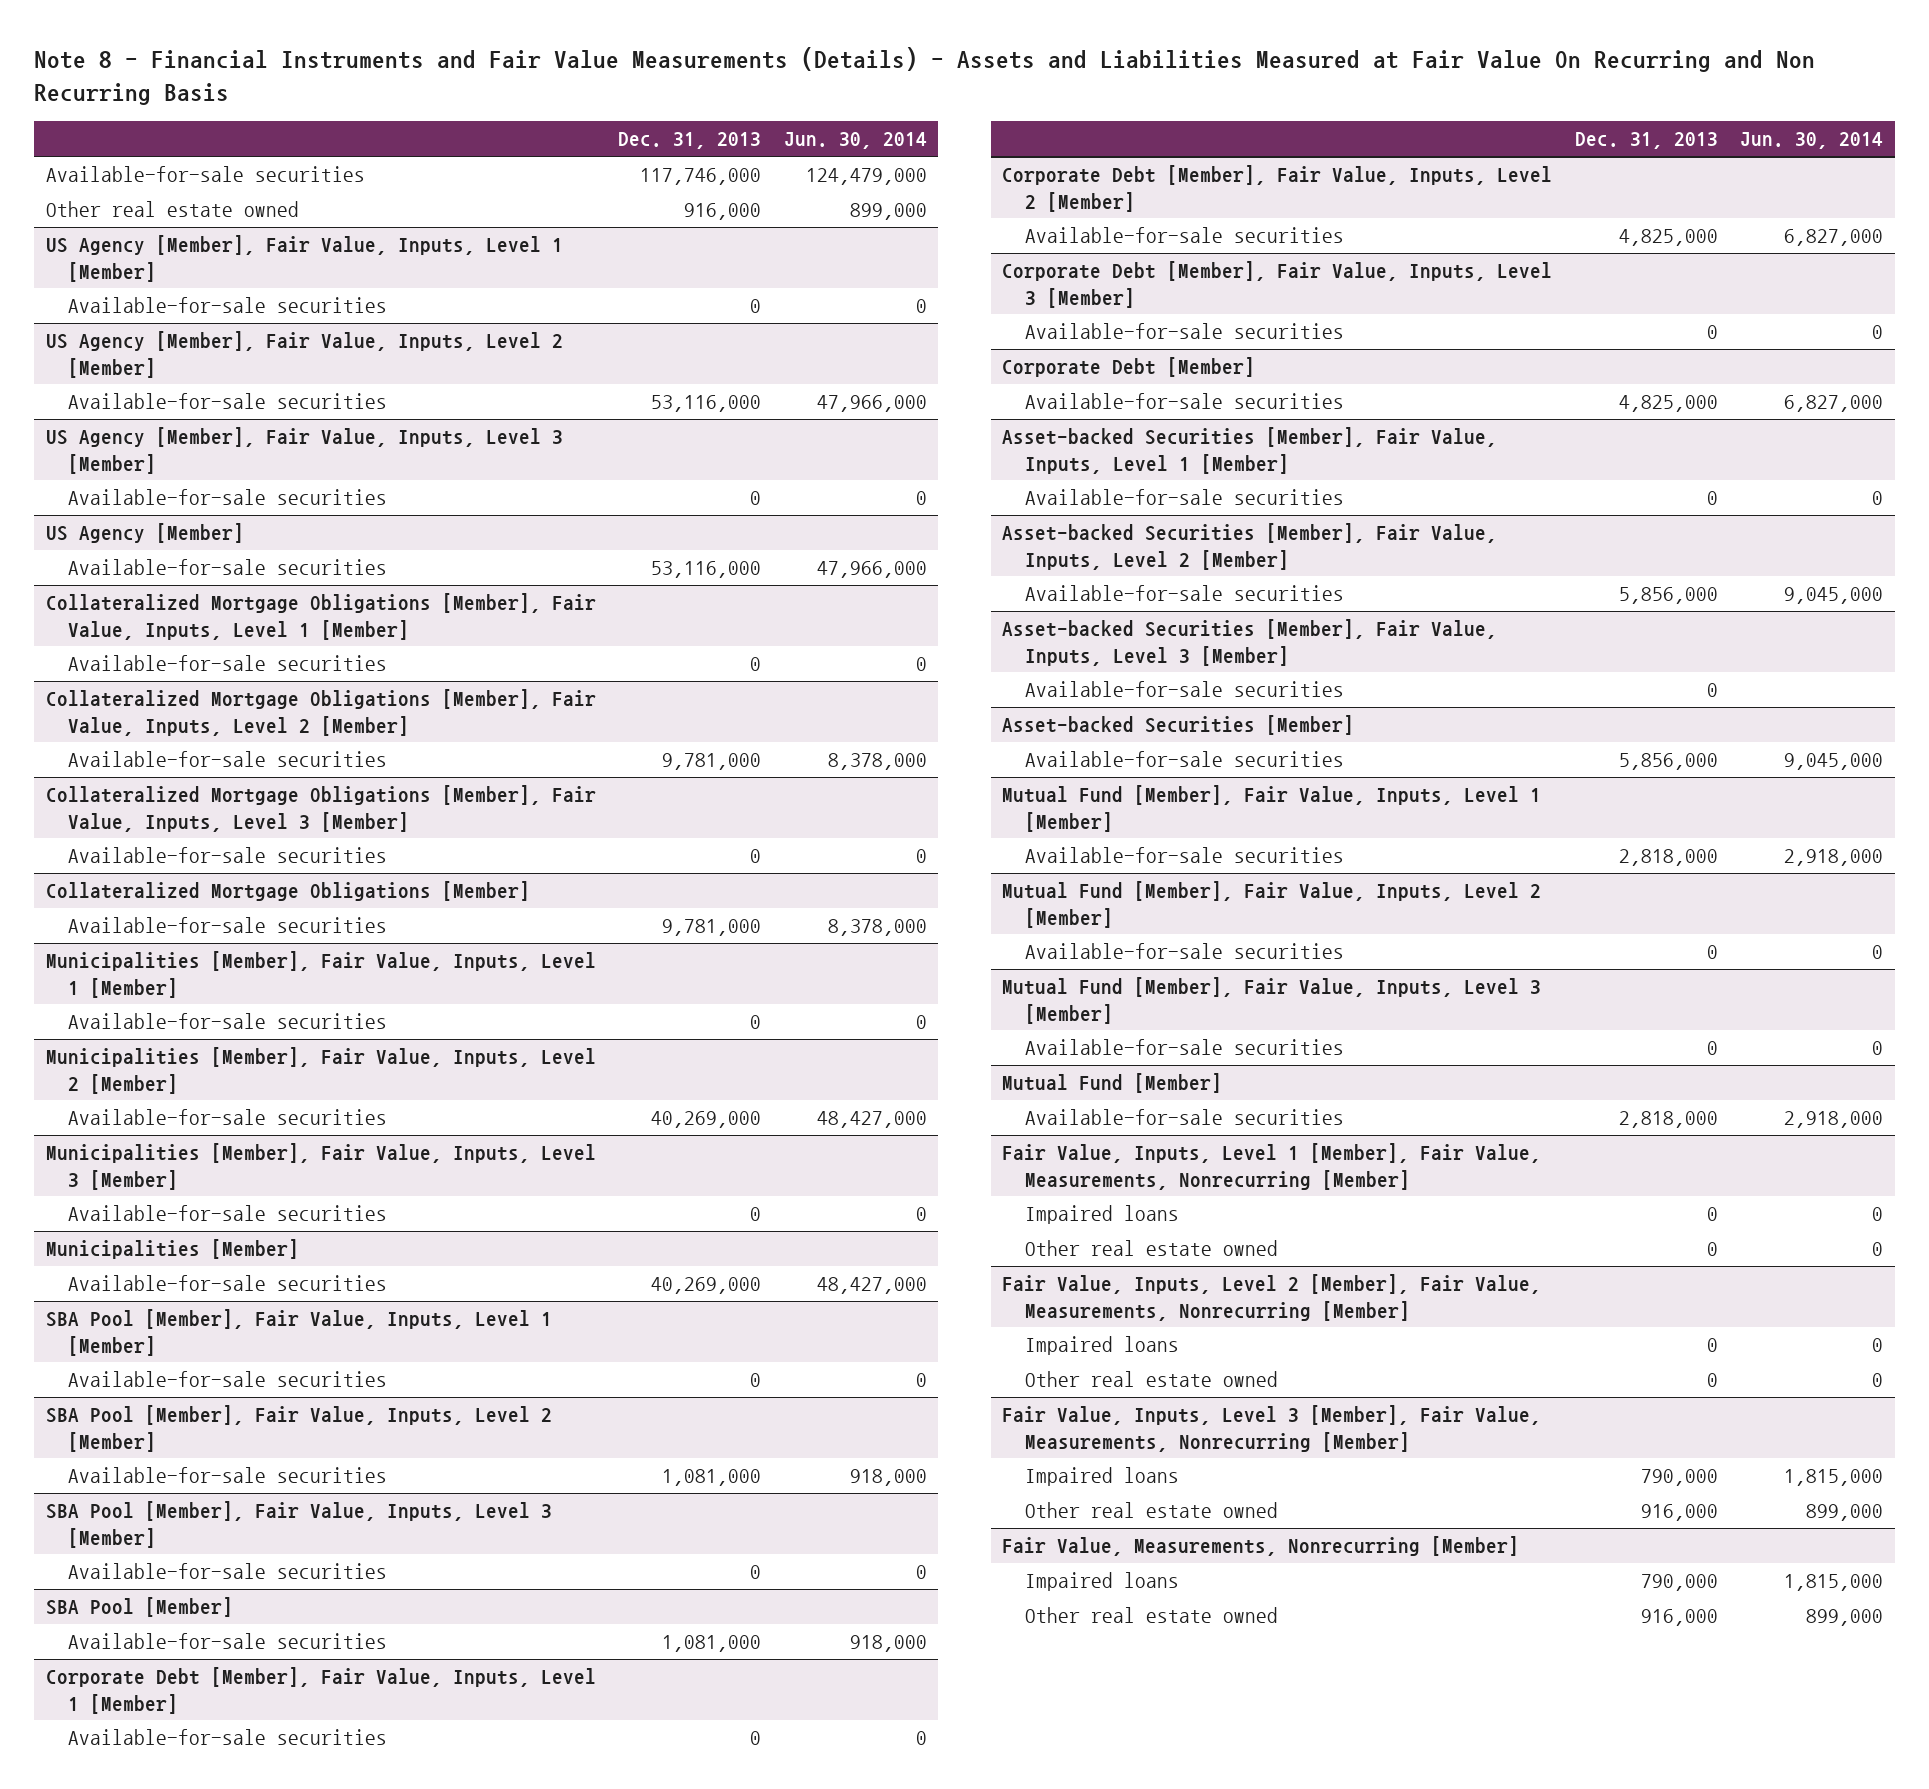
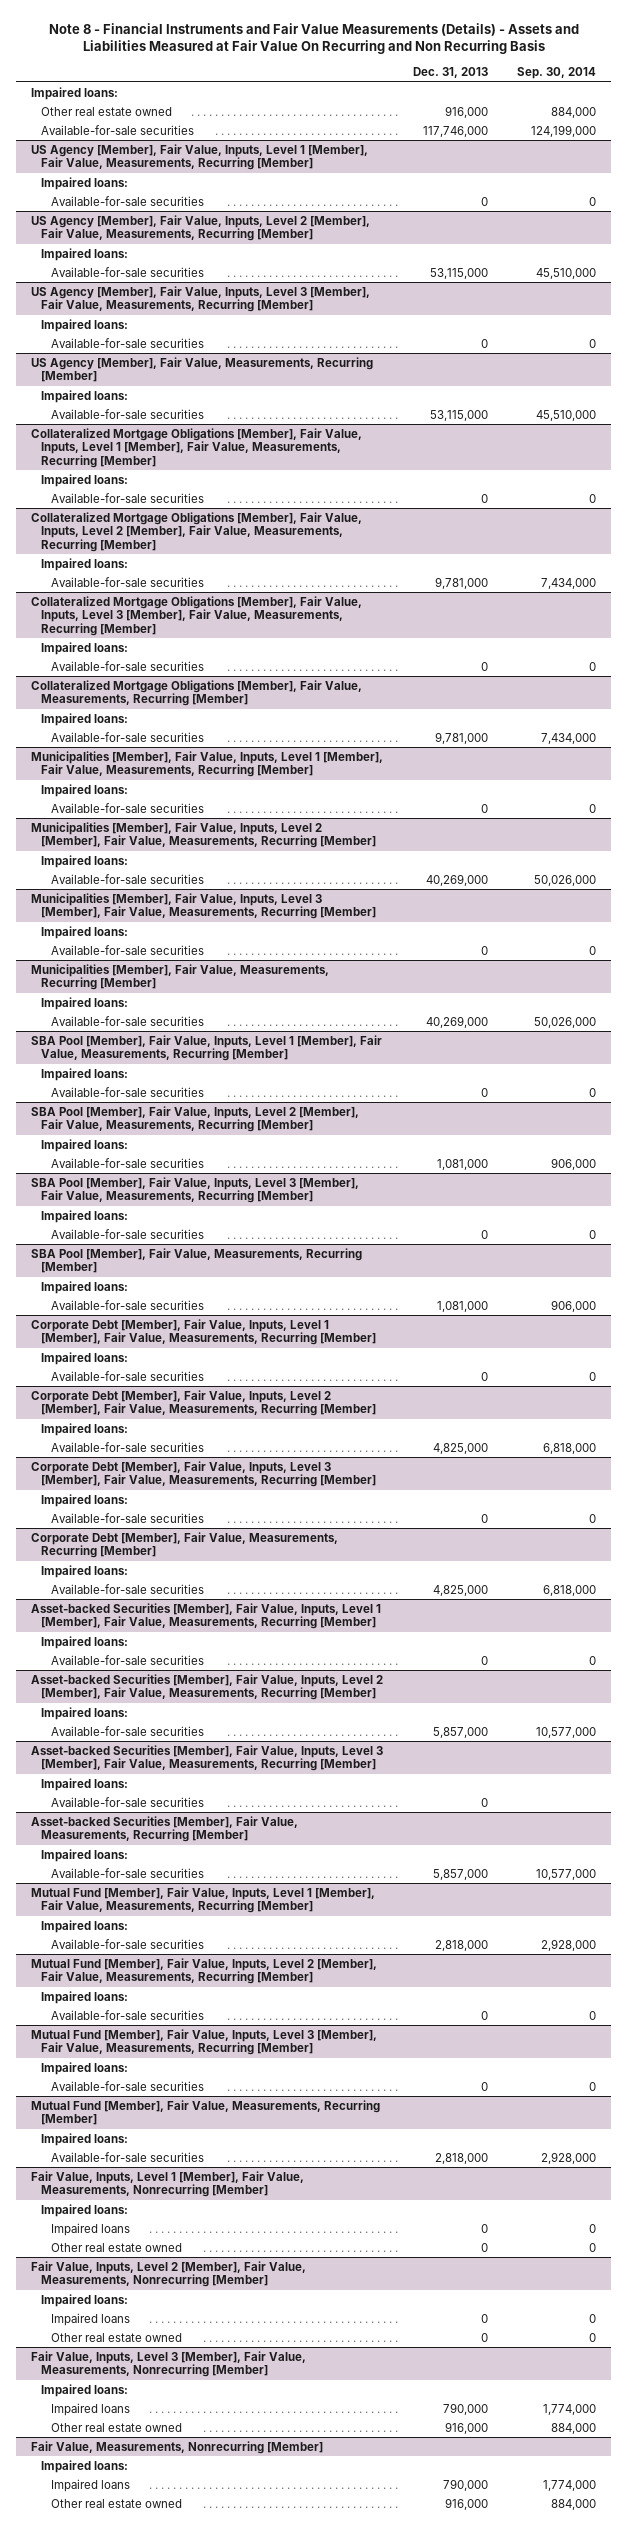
- | Dec. 31, 2013 | Jun. 30, 2014
+ | Dec. 31, 2013 | Sep. 30, 2014
+ Impaired loans:
- US Agency [Member], Fair Value, Inputs, Level 1 [Member]
moved down: Available-for-sale securities | 117,746,000 | 124,199,000
+ US Agency [Member], Fair Value, Inputs, Level 1 [Member], Fair Value, Measurements, Recurring [Member]
+ Impaired loans:
- US Agency [Member], Fair Value, Inputs, Level 2 [Member]
- Available-for-sale securities | 53,116,000 | 47,966,000
- US Agency [Member], Fair Value, Inputs, Level 3 [Member]
+ US Agency [Member], Fair Value, Inputs, Level 2 [Member], Fair Value, Measurements, Recurring [Member]
+ Impaired loans:
+ Available-for-sale securities | 53,115,000 | 45,510,000
+ US Agency [Member], Fair Value, Inputs, Level 3 [Member], Fair Value, Measurements, Recurring [Member]
+ Impaired loans:
- US Agency [Member]
- Available-for-sale securities | 53,116,000 | 47,966,000
- Collateralized Mortgage Obligations [Member], Fair Value, Inputs, Level 1 [Member]
+ US Agency [Member], Fair Value, Measurements, Recurring [Member]
+ Impaired loans:
+ Available-for-sale securities | 53,115,000 | 45,510,000
+ Collateralized Mortgage Obligations [Member], Fair Value, Inputs, Level 1 [Member], Fair Value, Measurements, Recurring [Member]
+ Impaired loans:
- Collateralized Mortgage Obligations [Member], Fair Value, Inputs, Level 2 [Member]
+ Collateralized Mortgage Obligations [Member], Fair Value, Inputs, Level 2 [Member], Fair Value, Measurements, Recurring [Member]
+ Impaired loans:
- Collateralized Mortgage Obligations [Member], Fair Value, Inputs, Level 3 [Member]
+ Collateralized Mortgage Obligations [Member], Fair Value, Inputs, Level 3 [Member], Fair Value, Measurements, Recurring [Member]
+ Impaired loans:
- Collateralized Mortgage Obligations [Member]
+ Collateralized Mortgage Obligations [Member], Fair Value, Measurements, Recurring [Member]
+ Impaired loans:
- Municipalities [Member], Fair Value, Inputs, Level 1 [Member]
+ Municipalities [Member], Fair Value, Inputs, Level 1 [Member], Fair Value, Measurements, Recurring [Member]
+ Impaired loans:
- Municipalities [Member], Fair Value, Inputs, Level 2 [Member]
+ Municipalities [Member], Fair Value, Inputs, Level 2 [Member], Fair Value, Measurements, Recurring [Member]
+ Impaired loans:
- Municipalities [Member], Fair Value, Inputs, Level 3 [Member]
+ Municipalities [Member], Fair Value, Inputs, Level 3 [Member], Fair Value, Measurements, Recurring [Member]
+ Impaired loans:
- Municipalities [Member]
+ Municipalities [Member], Fair Value, Measurements, Recurring [Member]
+ Impaired loans:
- SBA Pool [Member], Fair Value, Inputs, Level 1 [Member]
+ SBA Pool [Member], Fair Value, Inputs, Level 1 [Member], Fair Value, Measurements, Recurring [Member]
+ Impaired loans:
- SBA Pool [Member], Fair Value, Inputs, Level 2 [Member]
+ SBA Pool [Member], Fair Value, Inputs, Level 2 [Member], Fair Value, Measurements, Recurring [Member]
+ Impaired loans:
- SBA Pool [Member], Fair Value, Inputs, Level 3 [Member]
+ SBA Pool [Member], Fair Value, Inputs, Level 3 [Member], Fair Value, Measurements, Recurring [Member]
+ Impaired loans:
- SBA Pool [Member]
+ SBA Pool [Member], Fair Value, Measurements, Recurring [Member]
+ Impaired loans:
- Corporate Debt [Member], Fair Value, Inputs, Level 1 [Member]
+ Corporate Debt [Member], Fair Value, Inputs, Level 1 [Member], Fair Value, Measurements, Recurring [Member]
+ Impaired loans:
- Corporate Debt [Member], Fair Value, Inputs, Level 2 [Member]
+ Corporate Debt [Member], Fair Value, Inputs, Level 2 [Member], Fair Value, Measurements, Recurring [Member]
+ Impaired loans:
- Corporate Debt [Member], Fair Value, Inputs, Level 3 [Member]
+ Corporate Debt [Member], Fair Value, Inputs, Level 3 [Member], Fair Value, Measurements, Recurring [Member]
+ Impaired loans:
- Corporate Debt [Member]
+ Corporate Debt [Member], Fair Value, Measurements, Recurring [Member]
+ Impaired loans:
- Asset-backed Securities [Member], Fair Value, Inputs, Level 1 [Member]
+ Asset-backed Securities [Member], Fair Value, Inputs, Level 1 [Member], Fair Value, Measurements, Recurring [Member]
+ Impaired loans:
- Asset-backed Securities [Member], Fair Value, Inputs, Level 2 [Member]
- Available-for-sale securities | 5,856,000 | 9,045,000
- Asset-backed Securities [Member], Fair Value, Inputs, Level 3 [Member]
+ Asset-backed Securities [Member], Fair Value, Inputs, Level 2 [Member], Fair Value, Measurements, Recurring [Member]
+ Impaired loans:
+ Available-for-sale securities | 5,857,000 | 10,577,000
+ Asset-backed Securities [Member], Fair Value, Inputs, Level 3 [Member], Fair Value, Measurements, Recurring [Member]
+ Impaired loans:
- Asset-backed Securities [Member]
- Available-for-sale securities | 5,856,000 | 9,045,000
- Mutual Fund [Member], Fair Value, Inputs, Level 1 [Member]
+ Asset-backed Securities [Member], Fair Value, Measurements, Recurring [Member]
+ Impaired loans:
+ Available-for-sale securities | 5,857,000 | 10,577,000
+ Mutual Fund [Member], Fair Value, Inputs, Level 1 [Member], Fair Value, Measurements, Recurring [Member]
+ Impaired loans:
- Mutual Fund [Member], Fair Value, Inputs, Level 2 [Member]
+ Mutual Fund [Member], Fair Value, Inputs, Level 2 [Member], Fair Value, Measurements, Recurring [Member]
+ Impaired loans:
- Mutual Fund [Member], Fair Value, Inputs, Level 3 [Member]
+ Mutual Fund [Member], Fair Value, Inputs, Level 3 [Member], Fair Value, Measurements, Recurring [Member]
+ Impaired loans:
- Mutual Fund [Member]
+ Mutual Fund [Member], Fair Value, Measurements, Recurring [Member]
+ Impaired loans:
@ Fair Value, Inputs, Level 1 [Member], Fair Value, Measurements, Nonrecurring [Member]
+ Impaired loans:
@ Fair Value, Inputs, Level 2 [Member], Fair Value, Measurements, Nonrecurring [Member]
+ Impaired loans:
@ Fair Value, Inputs, Level 3 [Member], Fair Value, Measurements, Nonrecurring [Member]
+ Impaired loans:
@ Fair Value, Measurements, Nonrecurring [Member]
+ Impaired loans:

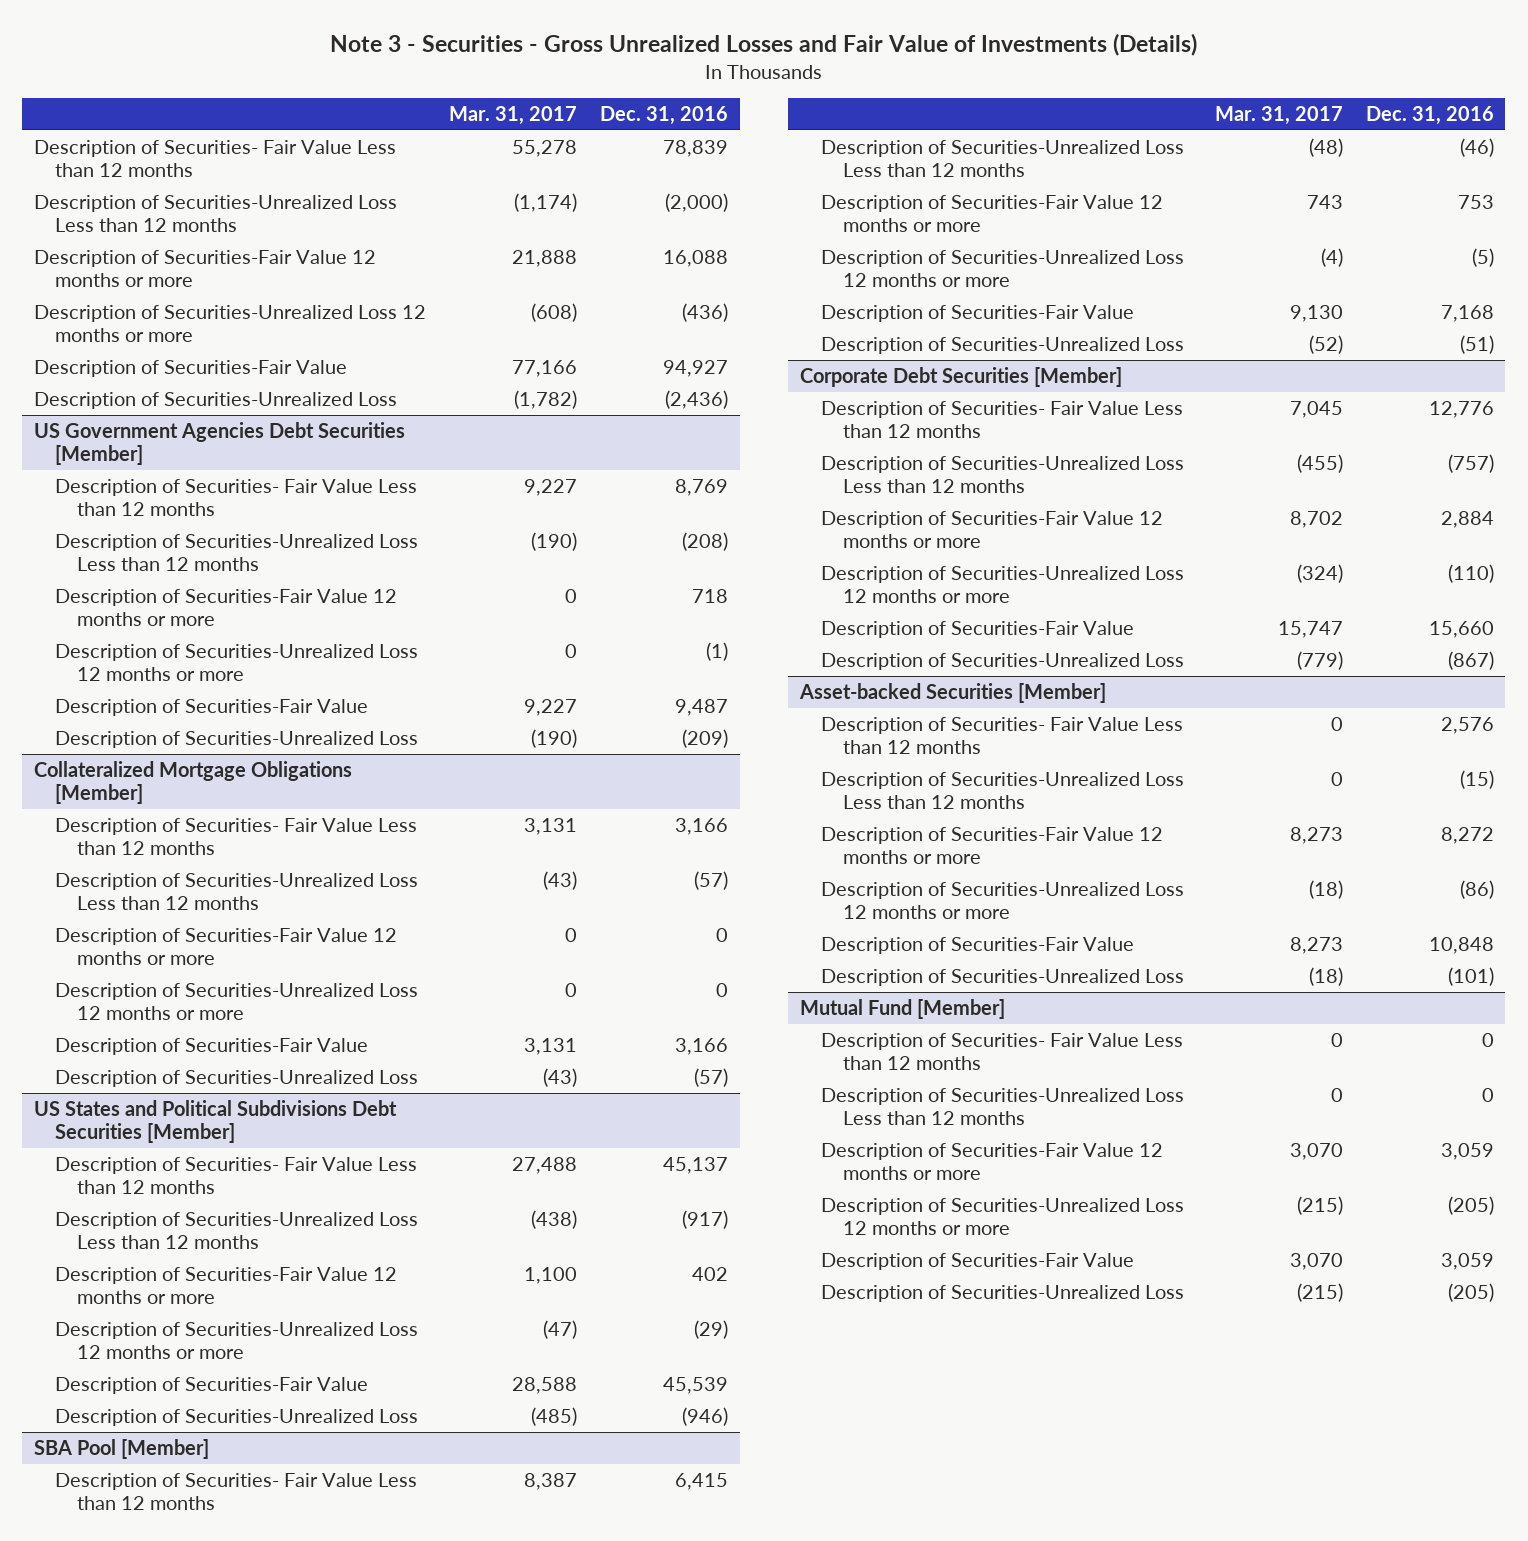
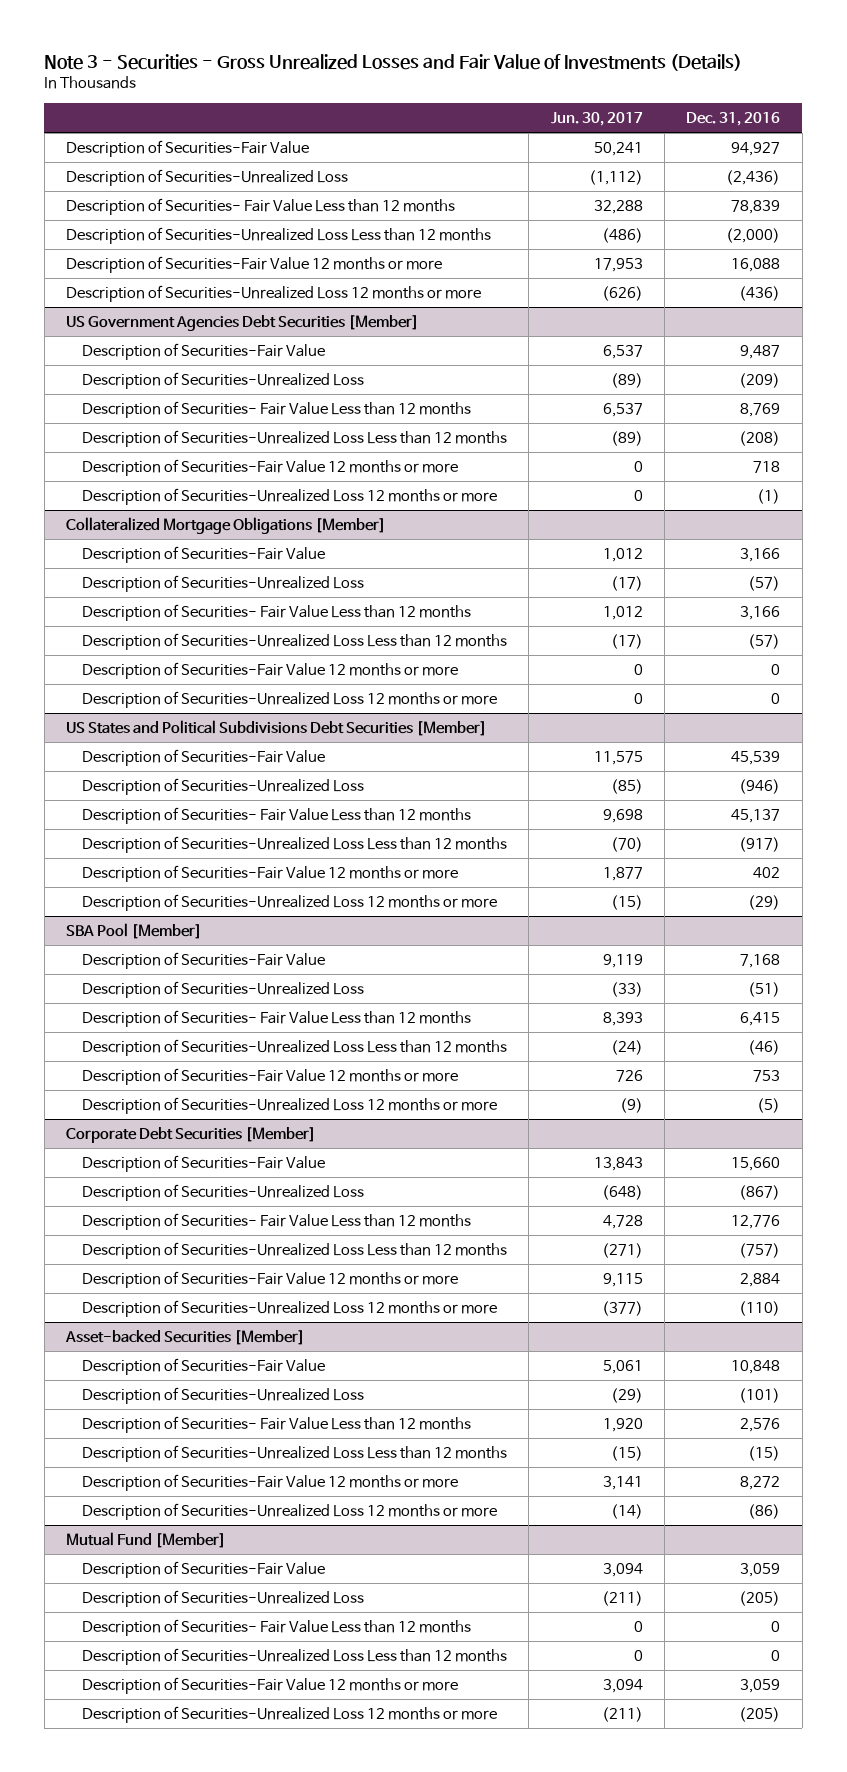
- | Mar. 31, 2017 | Dec. 31, 2016
+ | Jun. 30, 2017 | Dec. 31, 2016
moved up: Description of Securities-Fair Value | 50,241 | 94,927
moved up: Description of Securities-Unrealized Loss | (1,112) | (2,436)
@ US Government Agencies Debt Securities [Member]
moved up: Description of Securities-Fair Value | 6,537 | 9,487
moved up: Description of Securities-Unrealized Loss | (89) | (209)
@ Collateralized Mortgage Obligations [Member]
moved up: Description of Securities-Fair Value | 1,012 | 3,166
moved up: Description of Securities-Unrealized Loss | (17) | (57)
@ US States and Political Subdivisions Debt Securities [Member]
moved up: Description of Securities-Fair Value | 11,575 | 45,539
moved up: Description of Securities-Unrealized Loss | (85) | (946)
@ SBA Pool [Member]
moved up: Description of Securities-Fair Value | 9,119 | 7,168
moved up: Description of Securities-Unrealized Loss | (33) | (51)
@ Corporate Debt Securities [Member]
moved up: Description of Securities-Fair Value | 13,843 | 15,660
moved up: Description of Securities-Unrealized Loss | (648) | (867)
@ Asset-backed Securities [Member]
moved up: Description of Securities-Fair Value | 5,061 | 10,848
moved up: Description of Securities-Unrealized Loss | (29) | (101)
@ Mutual Fund [Member]
moved up: Description of Securities-Fair Value | 3,094 | 3,059
moved up: Description of Securities-Unrealized Loss | (211) | (205)

